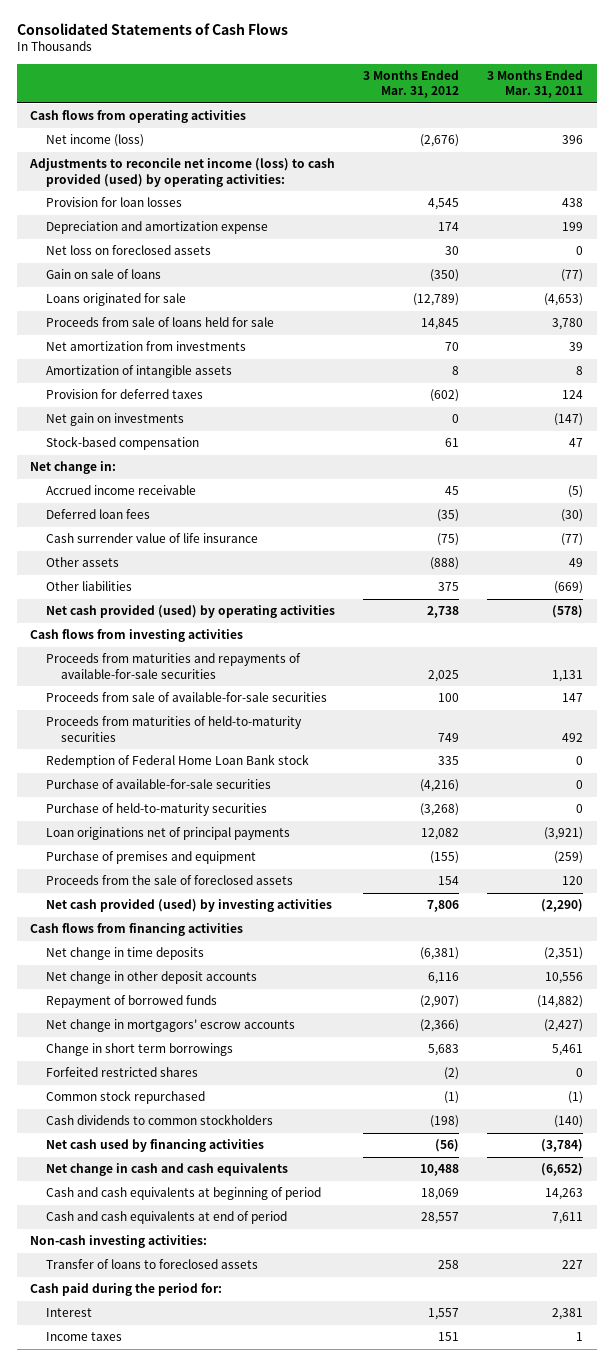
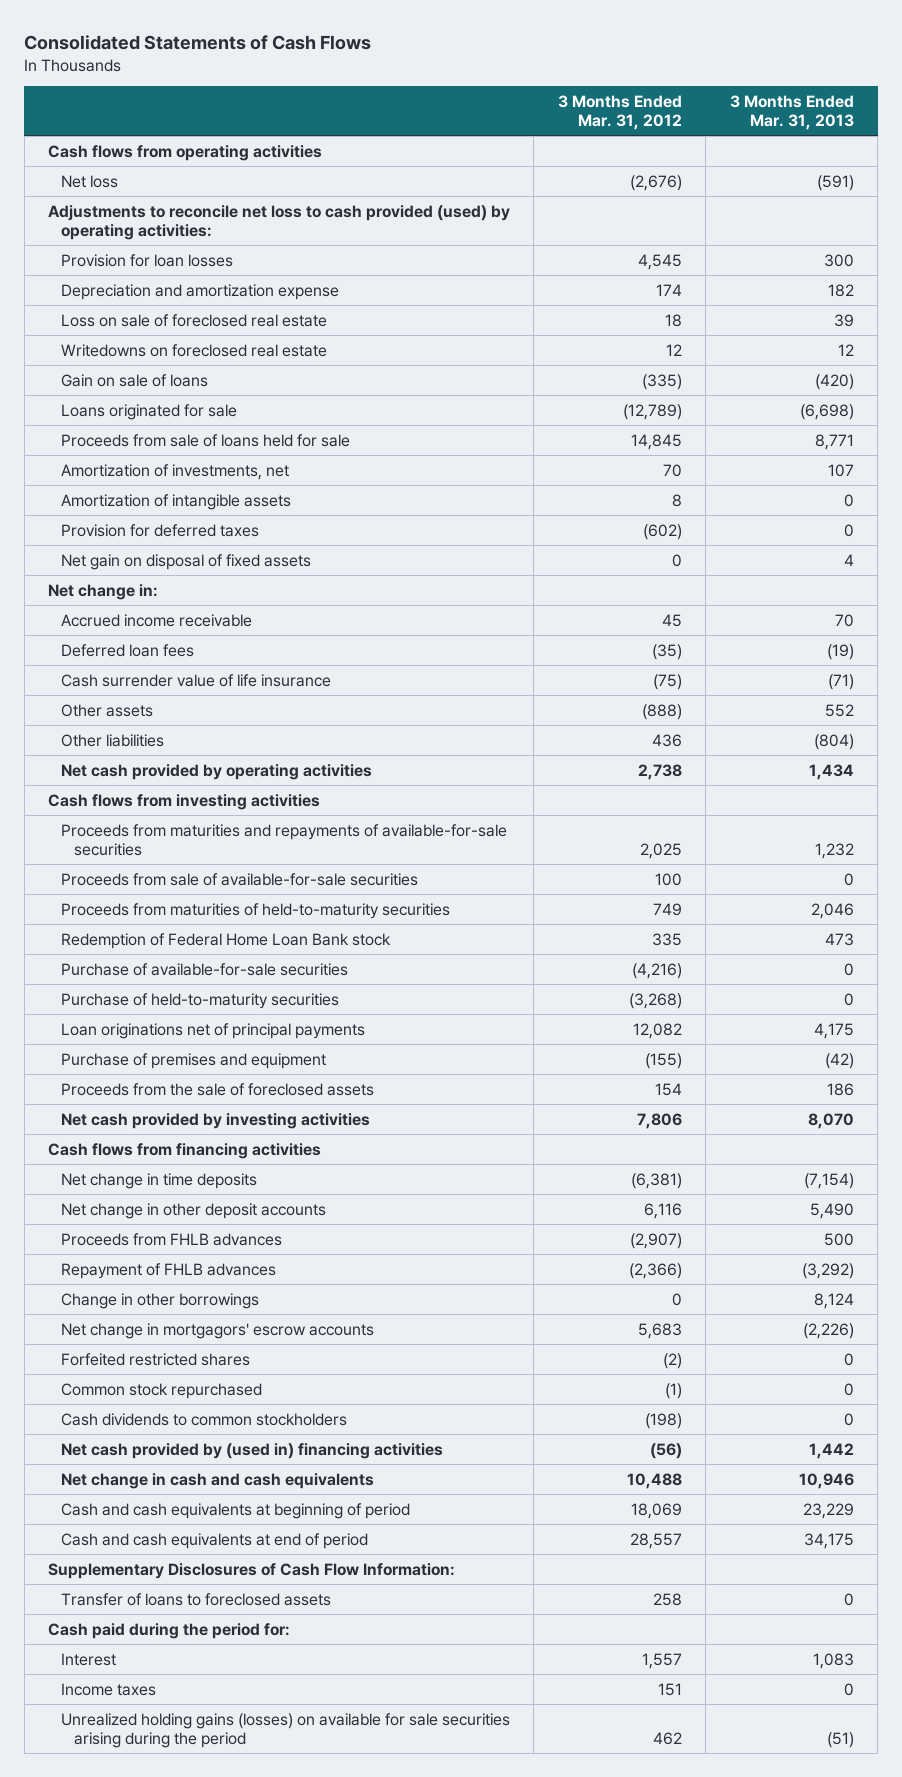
- | 3 Months Ended Mar. 31, 2012 | 3 Months Ended Mar. 31, 2011
+ | 3 Months Ended Mar. 31, 2012 | 3 Months Ended Mar. 31, 2013
- Net income (loss) | (2,676) | 396
- Adjustments to reconcile net income (loss) to cash provided (used) by operating activities:
+ Net loss | (2,676) | (591)
+ Adjustments to reconcile net loss to cash provided (used) by operating activities:
- Net loss on foreclosed assets | 30 | 0
- Gain on sale of loans | (350) | (77)
+ Loss on sale of foreclosed real estate | 18 | 39
+ Writedowns on foreclosed real estate | 12 | 12
+ Gain on sale of loans | (335) | (420)
- Net amortization from investments | 70 | 39
+ Amortization of investments, net | 70 | 107
- Net gain on investments | 0 | (147)
- Stock-based compensation | 61 | 47
+ Net gain on disposal of fixed assets | 0 | 4
- Other liabilities | 375 | (669)
- Net cash provided (used) by operating activities | 2,738 | (578)
+ Other liabilities | 436 | (804)
+ Net cash provided by operating activities | 2,738 | 1,434
- Net cash provided (used) by investing activities | 7,806 | (2,290)
+ Net cash provided by investing activities | 7,806 | 8,070
- Repayment of borrowed funds | (2,907) | (14,882)
- Net change in mortgagors' escrow accounts | (2,366) | (2,427)
- Change in short term borrowings | 5,683 | 5,461
+ Proceeds from FHLB advances | (2,907) | 500
+ Repayment of FHLB advances | (2,366) | (3,292)
+ Change in other borrowings | 0 | 8,124
+ Net change in mortgagors' escrow accounts | 5,683 | (2,226)
- Net cash used by financing activities | (56) | (3,784)
+ Net cash provided by (used in) financing activities | (56) | 1,442
- Non-cash investing activities:
+ Supplementary Disclosures of Cash Flow Information:
+ Unrealized holding gains (losses) on available for sale securities arising during the period | 462 | (51)

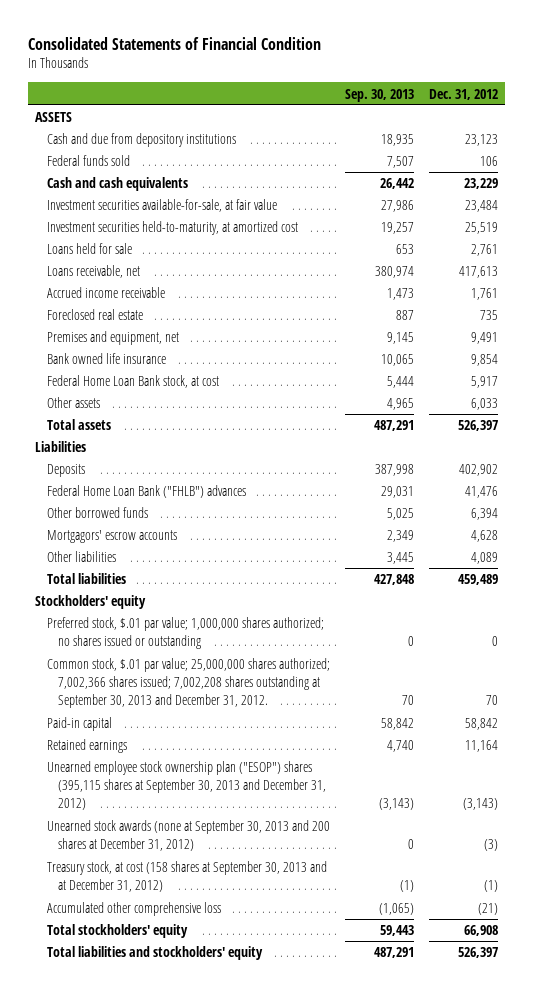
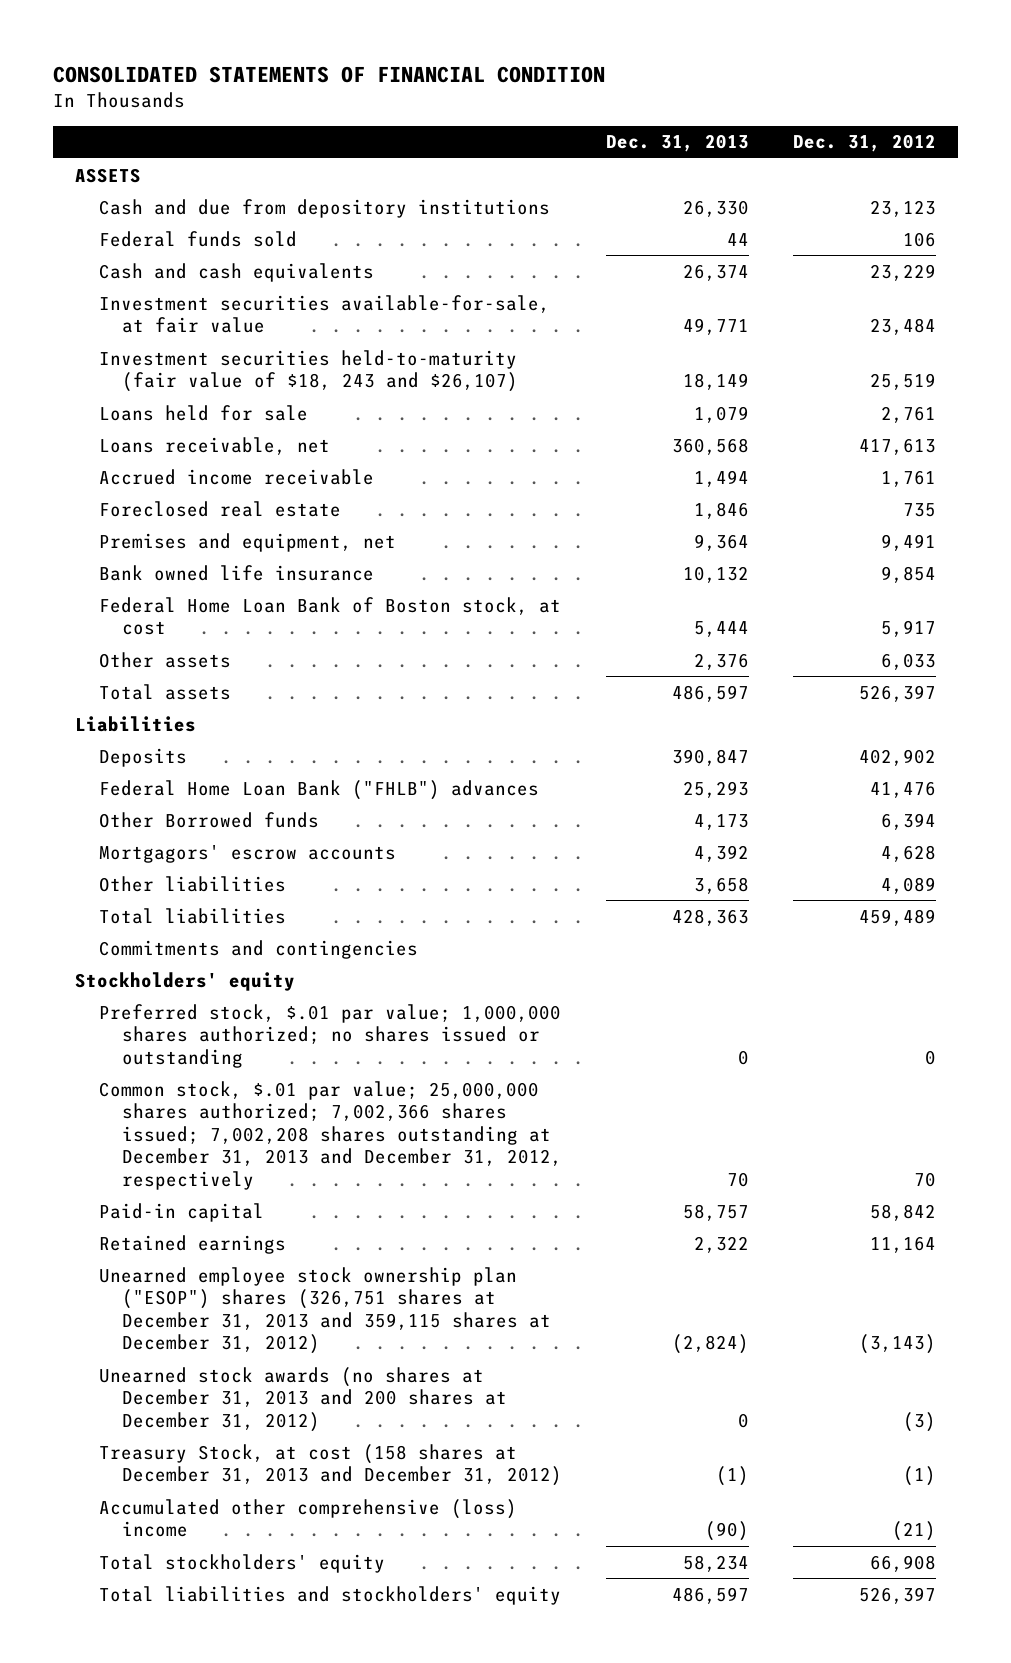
- Consolidated Statements of Financial Condition
+ CONSOLIDATED STATEMENTS OF FINANCIAL CONDITION
- | Sep. 30, 2013 | Dec. 31, 2012
+ | Dec. 31, 2013 | Dec. 31, 2012
- Investment securities held-to-maturity, at amortized cost | 19,257 | 25,519
+ Investment securities held-to-maturity (fair value of $18, 243 and $26,107) | 18,149 | 25,519
- Federal Home Loan Bank stock, at cost | 5,444 | 5,917
+ Federal Home Loan Bank of Boston stock, at cost | 5,444 | 5,917
- Other borrowed funds | 5,025 | 6,394
+ Other Borrowed funds | 4,173 | 6,394
+ Commitments and contingencies
- Common stock, $.01 par value; 25,000,000 shares authorized; 7,002,366 shares issued; 7,002,208 shares outstanding at September 30, 2013 and December 31, 2012. | 70 | 70
+ Common stock, $.01 par value; 25,000,000 shares authorized; 7,002,366 shares issued; 7,002,208 shares outstanding at December 31, 2013 and December 31, 2012, respectively | 70 | 70
- Unearned employee stock ownership plan ("ESOP") shares (395,115 shares at September 30, 2013 and December 31, 2012) | (3,143) | (3,143)
- Unearned stock awards (none at September 30, 2013 and 200 shares at December 31, 2012) | 0 | (3)
- Treasury stock, at cost (158 shares at September 30, 2013 and at December 31, 2012) | (1) | (1)
- Accumulated other comprehensive loss | (1,065) | (21)
+ Unearned employee stock ownership plan ("ESOP") shares (326,751 shares at December 31, 2013 and 359,115 shares at December 31, 2012) | (2,824) | (3,143)
+ Unearned stock awards (no shares at December 31, 2013 and 200 shares at December 31, 2012) | 0 | (3)
+ Treasury Stock, at cost (158 shares at December 31, 2013 and December 31, 2012) | (1) | (1)
+ Accumulated other comprehensive (loss) income | (90) | (21)

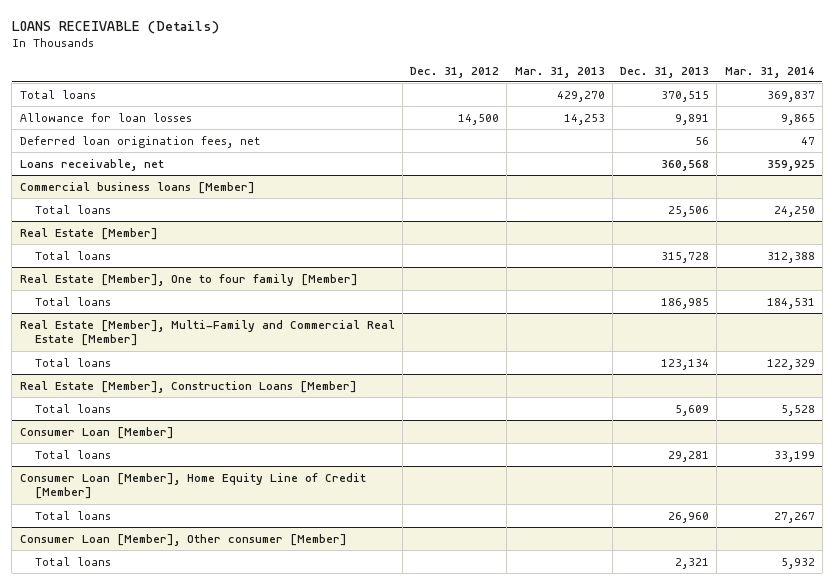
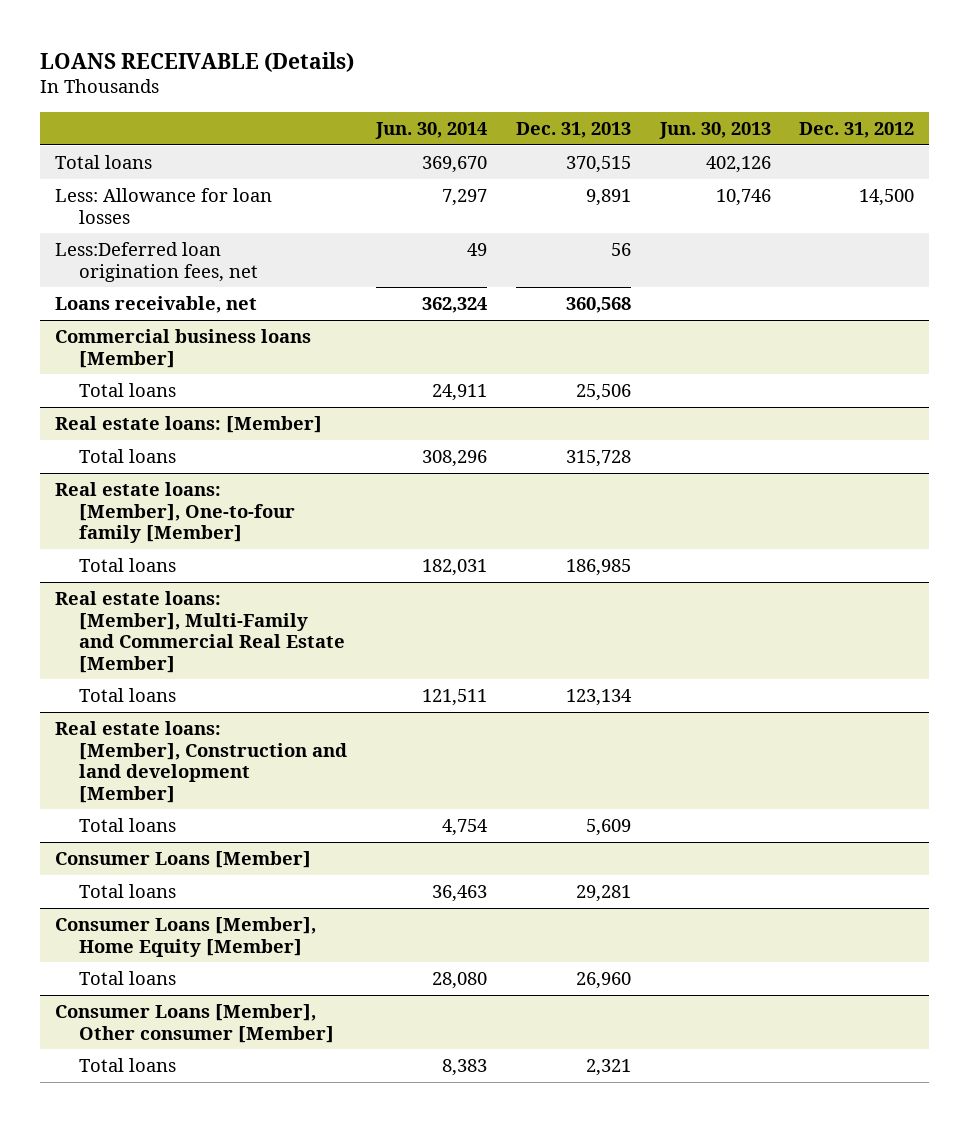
- | Dec. 31, 2012 | Mar. 31, 2013 | Dec. 31, 2013 | Mar. 31, 2014
+ | Jun. 30, 2014 | Dec. 31, 2013 | Jun. 30, 2013 | Dec. 31, 2012
- Allowance for loan losses | 14,500 | 14,253 | 9,891 | 9,865
- Deferred loan origination fees, net | | | 56 | 47
+ Less: Allowance for loan losses | 7,297 | 9,891 | 10,746 | 14,500
+ Less:Deferred loan origination fees, net | 49 | 56 | |
- Real Estate [Member]
+ Real estate loans: [Member]
- Real Estate [Member], One to four family [Member]
+ Real estate loans: [Member], One-to-four family [Member]
- Real Estate [Member], Multi-Family and Commercial Real Estate [Member]
+ Real estate loans: [Member], Multi-Family and Commercial Real Estate [Member]
- Real Estate [Member], Construction Loans [Member]
+ Real estate loans: [Member], Construction and land development [Member]
- Consumer Loan [Member]
+ Consumer Loans [Member]
- Consumer Loan [Member], Home Equity Line of Credit [Member]
+ Consumer Loans [Member], Home Equity [Member]
- Consumer Loan [Member], Other consumer [Member]
+ Consumer Loans [Member], Other consumer [Member]

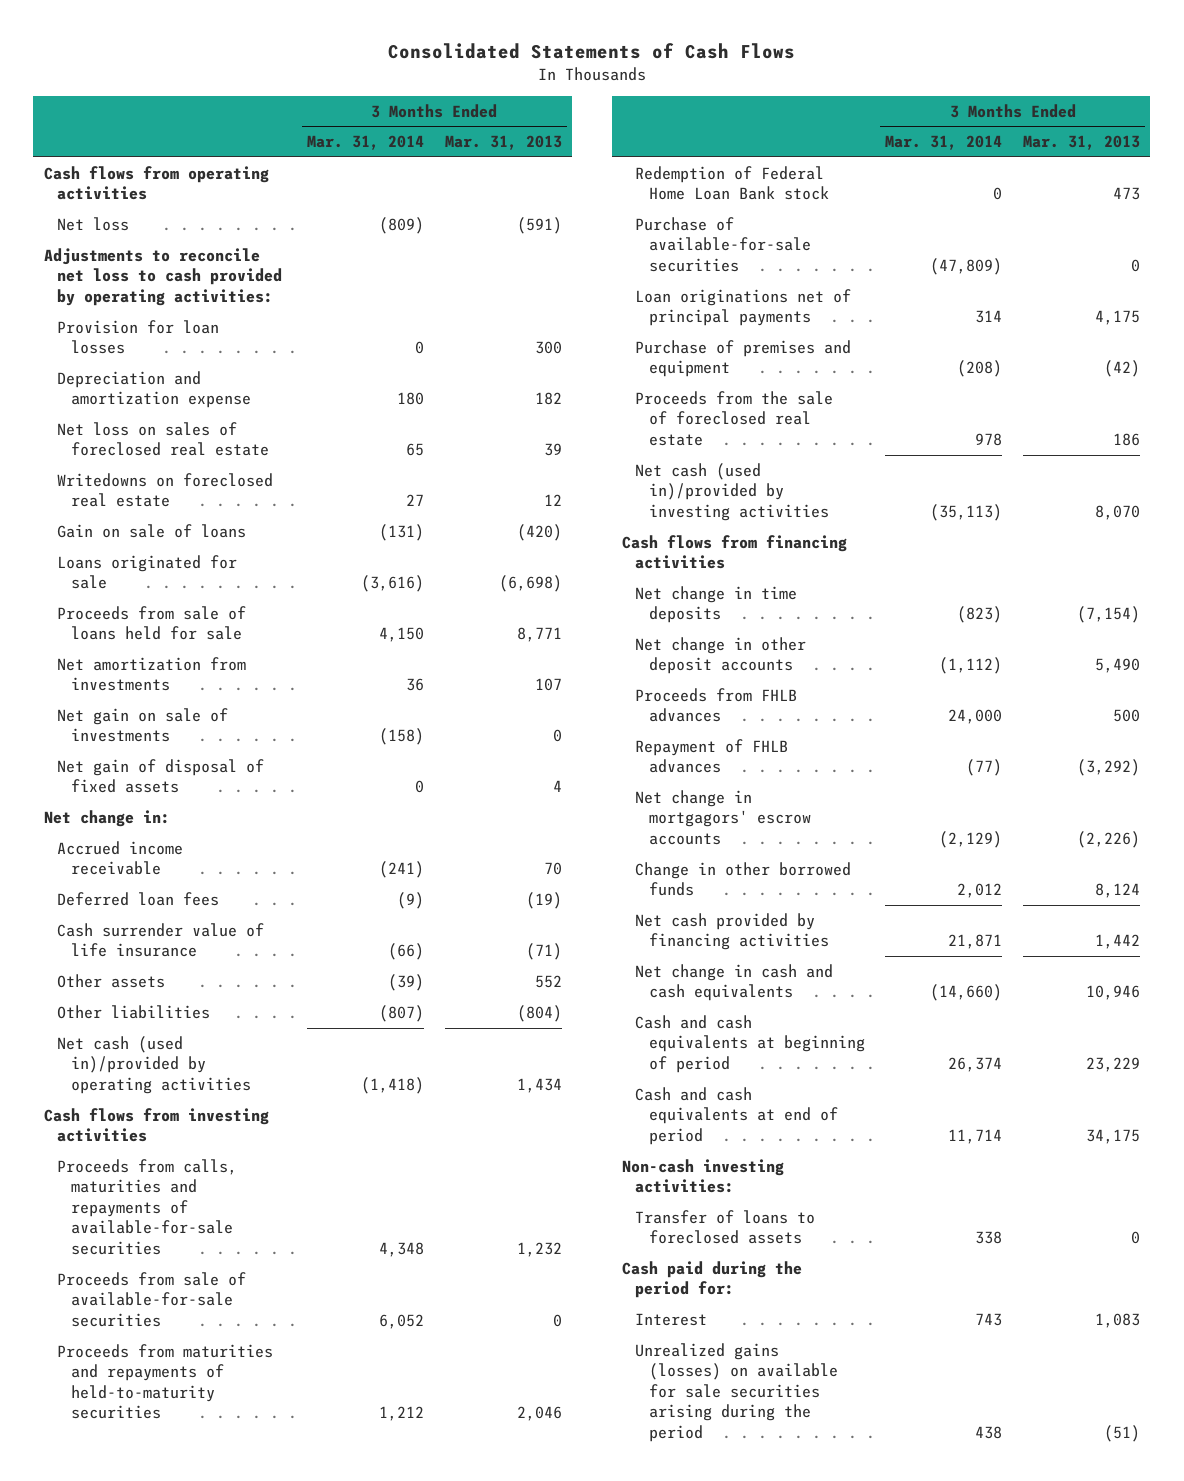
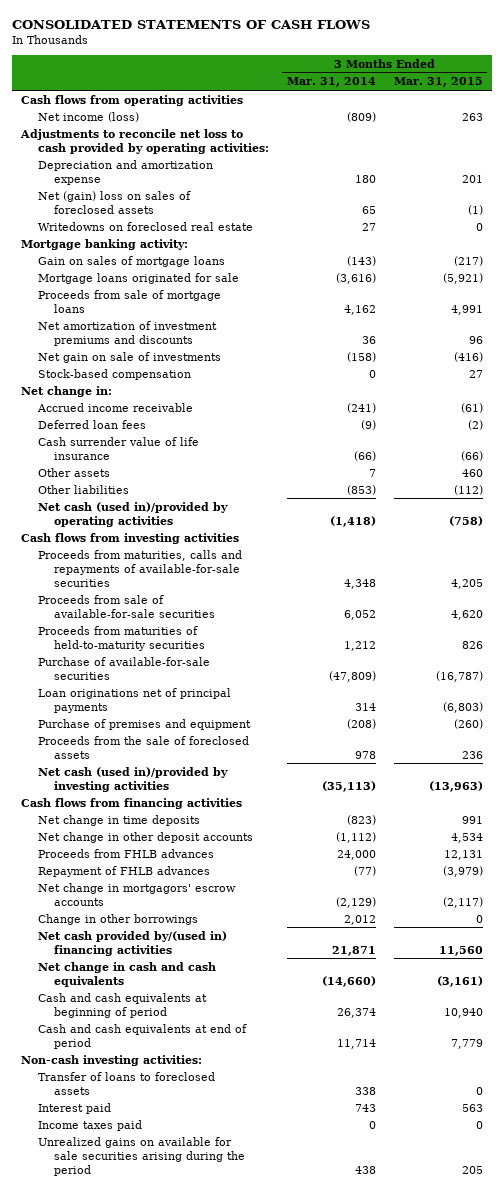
- Consolidated Statements of Cash Flows
+ CONSOLIDATED STATEMENTS OF CASH FLOWS
- | 3 Months Ended Mar. 31, 2014 | 3 Months Ended Mar. 31, 2013
+ | 3 Months Ended Mar. 31, 2014 | 3 Months Ended Mar. 31, 2015
- Net loss | (809) | (591)
+ Net income (loss) | (809) | 263
- Provision for loan losses | 0 | 300
- Net loss on sales of foreclosed real estate | 65 | 39
+ Net (gain) loss on sales of foreclosed assets | 65 | (1)
- Gain on sale of loans | (131) | (420)
- Loans originated for sale | (3,616) | (6,698)
- Proceeds from sale of loans held for sale | 4,150 | 8,771
- Net amortization from investments | 36 | 107
+ Mortgage banking activity:
+ Gain on sales of mortgage loans | (143) | (217)
+ Mortgage loans originated for sale | (3,616) | (5,921)
+ Proceeds from sale of mortgage loans | 4,162 | 4,991
+ Net amortization of investment premiums and discounts | 36 | 96
- Net gain of disposal of fixed assets | 0 | 4
+ Stock-based compensation | 0 | 27
- Other assets | (39) | 552
- Other liabilities | (807) | (804)
+ Other assets | 7 | 460
+ Other liabilities | (853) | (112)
- Proceeds from calls, maturities and repayments of available-for-sale securities | 4,348 | 1,232
+ Proceeds from maturities, calls and repayments of available-for-sale securities | 4,348 | 4,205
- Proceeds from maturities and repayments of held-to-maturity securities | 1,212 | 2,046
- Redemption of Federal Home Loan Bank stock | 0 | 473
+ Proceeds from maturities of held-to-maturity securities | 1,212 | 826
- Proceeds from the sale of foreclosed real estate | 978 | 186
+ Proceeds from the sale of foreclosed assets | 978 | 236
- Change in other borrowed funds | 2,012 | 8,124
- Net cash provided by financing activities | 21,871 | 1,442
+ Change in other borrowings | 2,012 | 0
+ Net cash provided by/(used in) financing activities | 21,871 | 11,560
- Cash paid during the period for:
- Interest | 743 | 1,083
- Unrealized gains (losses) on available for sale securities arising during the period | 438 | (51)
+ Interest paid | 743 | 563
+ Income taxes paid | 0 | 0
+ Unrealized gains on available for sale securities arising during the period | 438 | 205

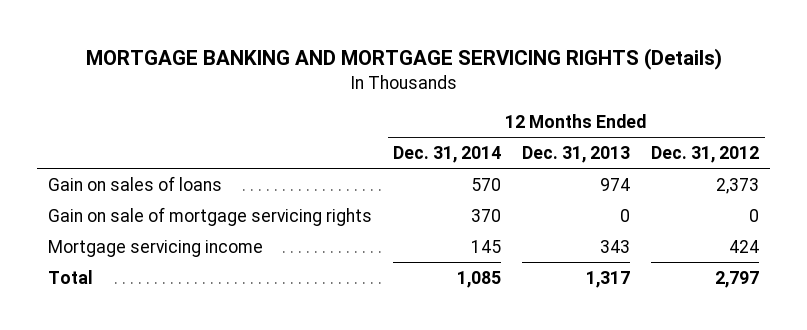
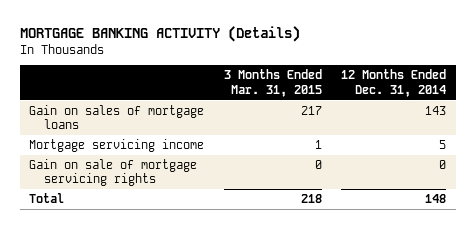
- MORTGAGE BANKING AND MORTGAGE SERVICING RIGHTS (Details)
+ MORTGAGE BANKING ACTIVITY (Details)
- | 12 Months Ended Dec. 31, 2014 | 12 Months Ended Dec. 31, 2013 | 12 Months Ended Dec. 31, 2012
+ | 3 Months Ended Mar. 31, 2015 | 12 Months Ended Dec. 31, 2014
- Gain on sales of loans | 570 | 974 | 2,373
- Gain on sale of mortgage servicing rights | 370 | 0 | 0
- Mortgage servicing income | 145 | 343 | 424
- Total | 1,085 | 1,317 | 2,797
+ Gain on sales of mortgage loans | 217 | 143
+ Mortgage servicing income | 1 | 5
+ Gain on sale of mortgage servicing rights | 0 | 0
+ Total | 218 | 148

